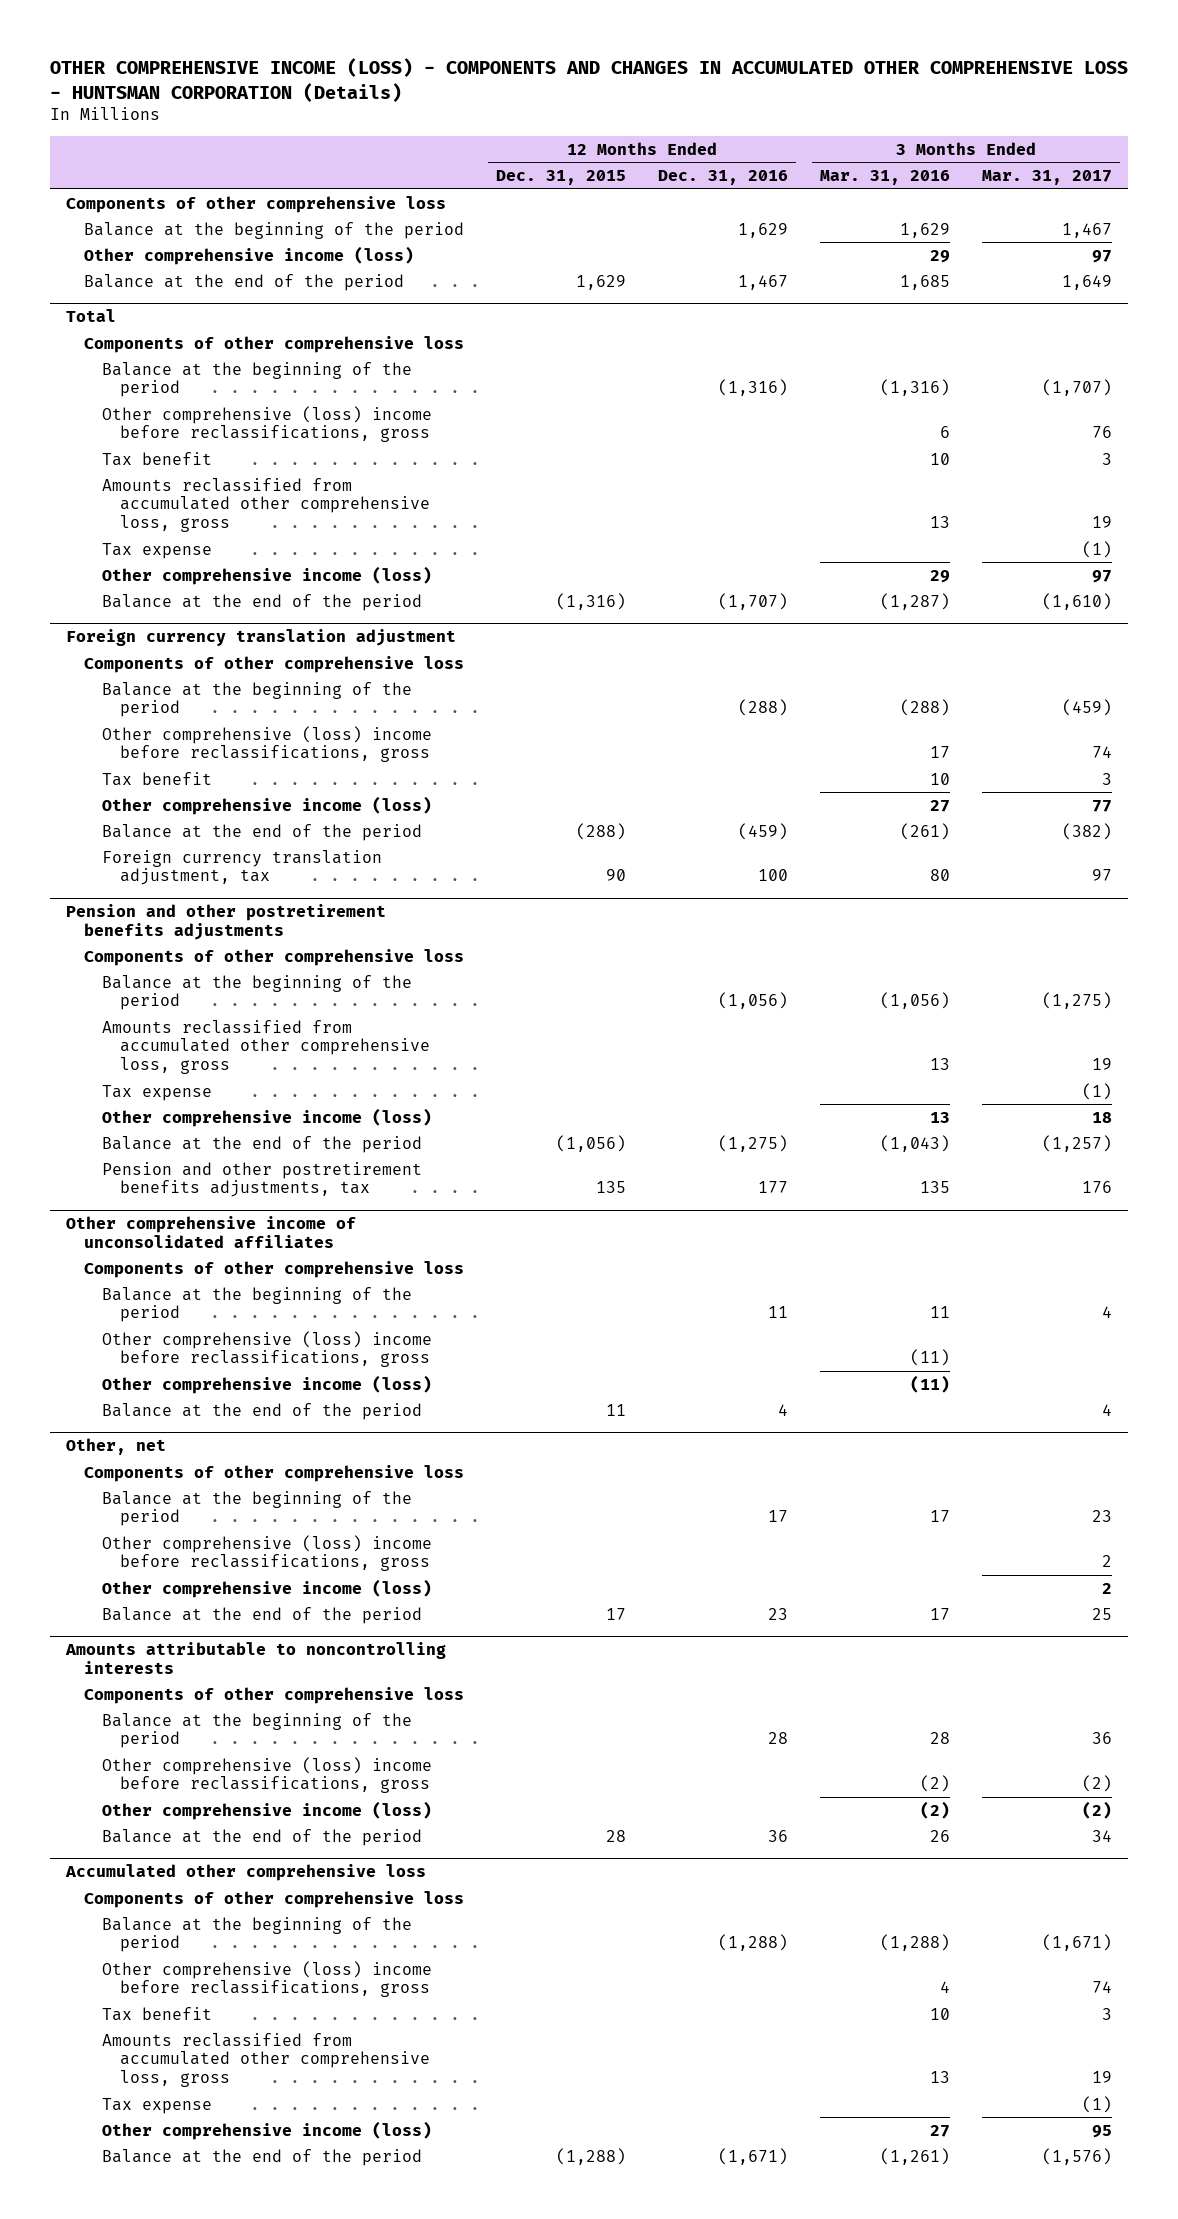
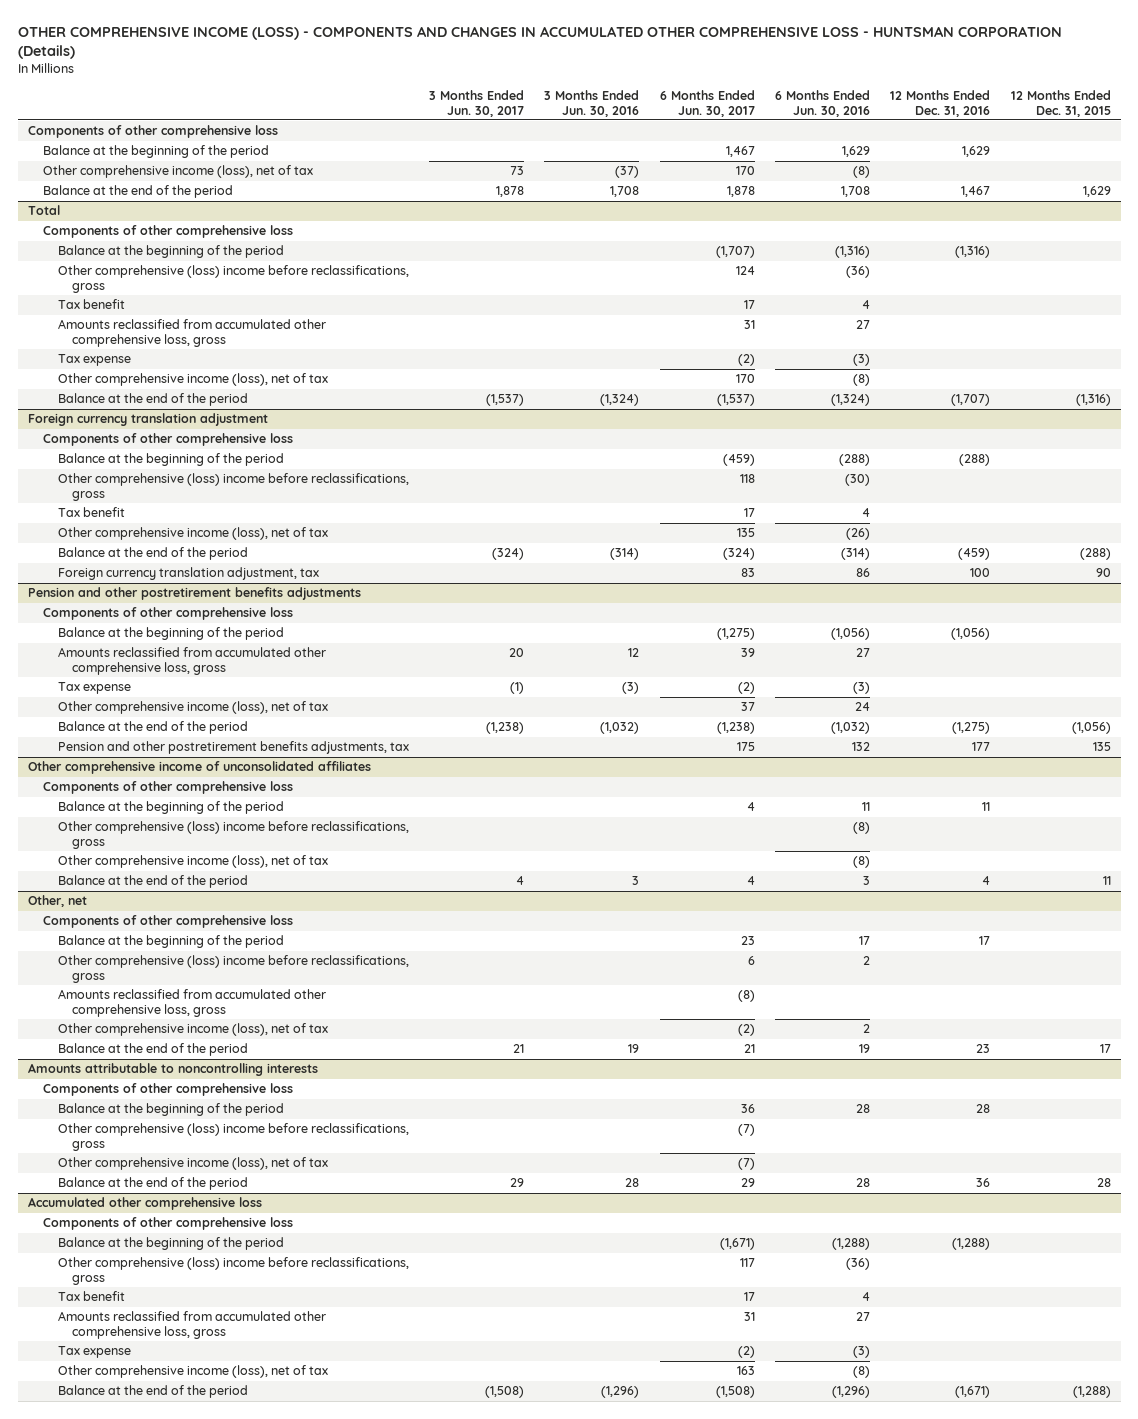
- | 12 Months Ended Dec. 31, 2015 | 12 Months Ended Dec. 31, 2016 | 3 Months Ended Mar. 31, 2016 | 3 Months Ended Mar. 31, 2017
+ | 3 Months Ended Jun. 30, 2017 | 3 Months Ended Jun. 30, 2016 | 6 Months Ended Jun. 30, 2017 | 6 Months Ended Jun. 30, 2016 | 12 Months Ended Dec. 31, 2016 | 12 Months Ended Dec. 31, 2015
- Other comprehensive income (loss) | | | 29 | 97
+ Other comprehensive income (loss), net of tax | 73 | (37) | 170 | (8) | |
@ Total
- Other comprehensive income (loss) | | | 29 | 97
+ Other comprehensive income (loss), net of tax | | | 170 | (8) | |
@ Foreign currency translation adjustment
- Other comprehensive income (loss) | | | 27 | 77
+ Other comprehensive income (loss), net of tax | | | 135 | (26) | |
@ Pension and other postretirement benefits adjustments
- Other comprehensive income (loss) | | | 13 | 18
+ Other comprehensive income (loss), net of tax | | | 37 | 24 | |
@ Other comprehensive income of unconsolidated affiliates
- Other comprehensive income (loss) | | | (11) |
+ Other comprehensive income (loss), net of tax | | | | (8) | |
@ Other, net
- Other comprehensive income (loss) | | | | 2
+ Amounts reclassified from accumulated other comprehensive loss, gross | | | (8) | | |
+ Other comprehensive income (loss), net of tax | | | (2) | 2 | |
@ Amounts attributable to noncontrolling interests
- Other comprehensive income (loss) | | | (2) | (2)
+ Other comprehensive income (loss), net of tax | | | (7) | | |
@ Accumulated other comprehensive loss
- Other comprehensive income (loss) | | | 27 | 95
+ Other comprehensive income (loss), net of tax | | | 163 | (8) | |

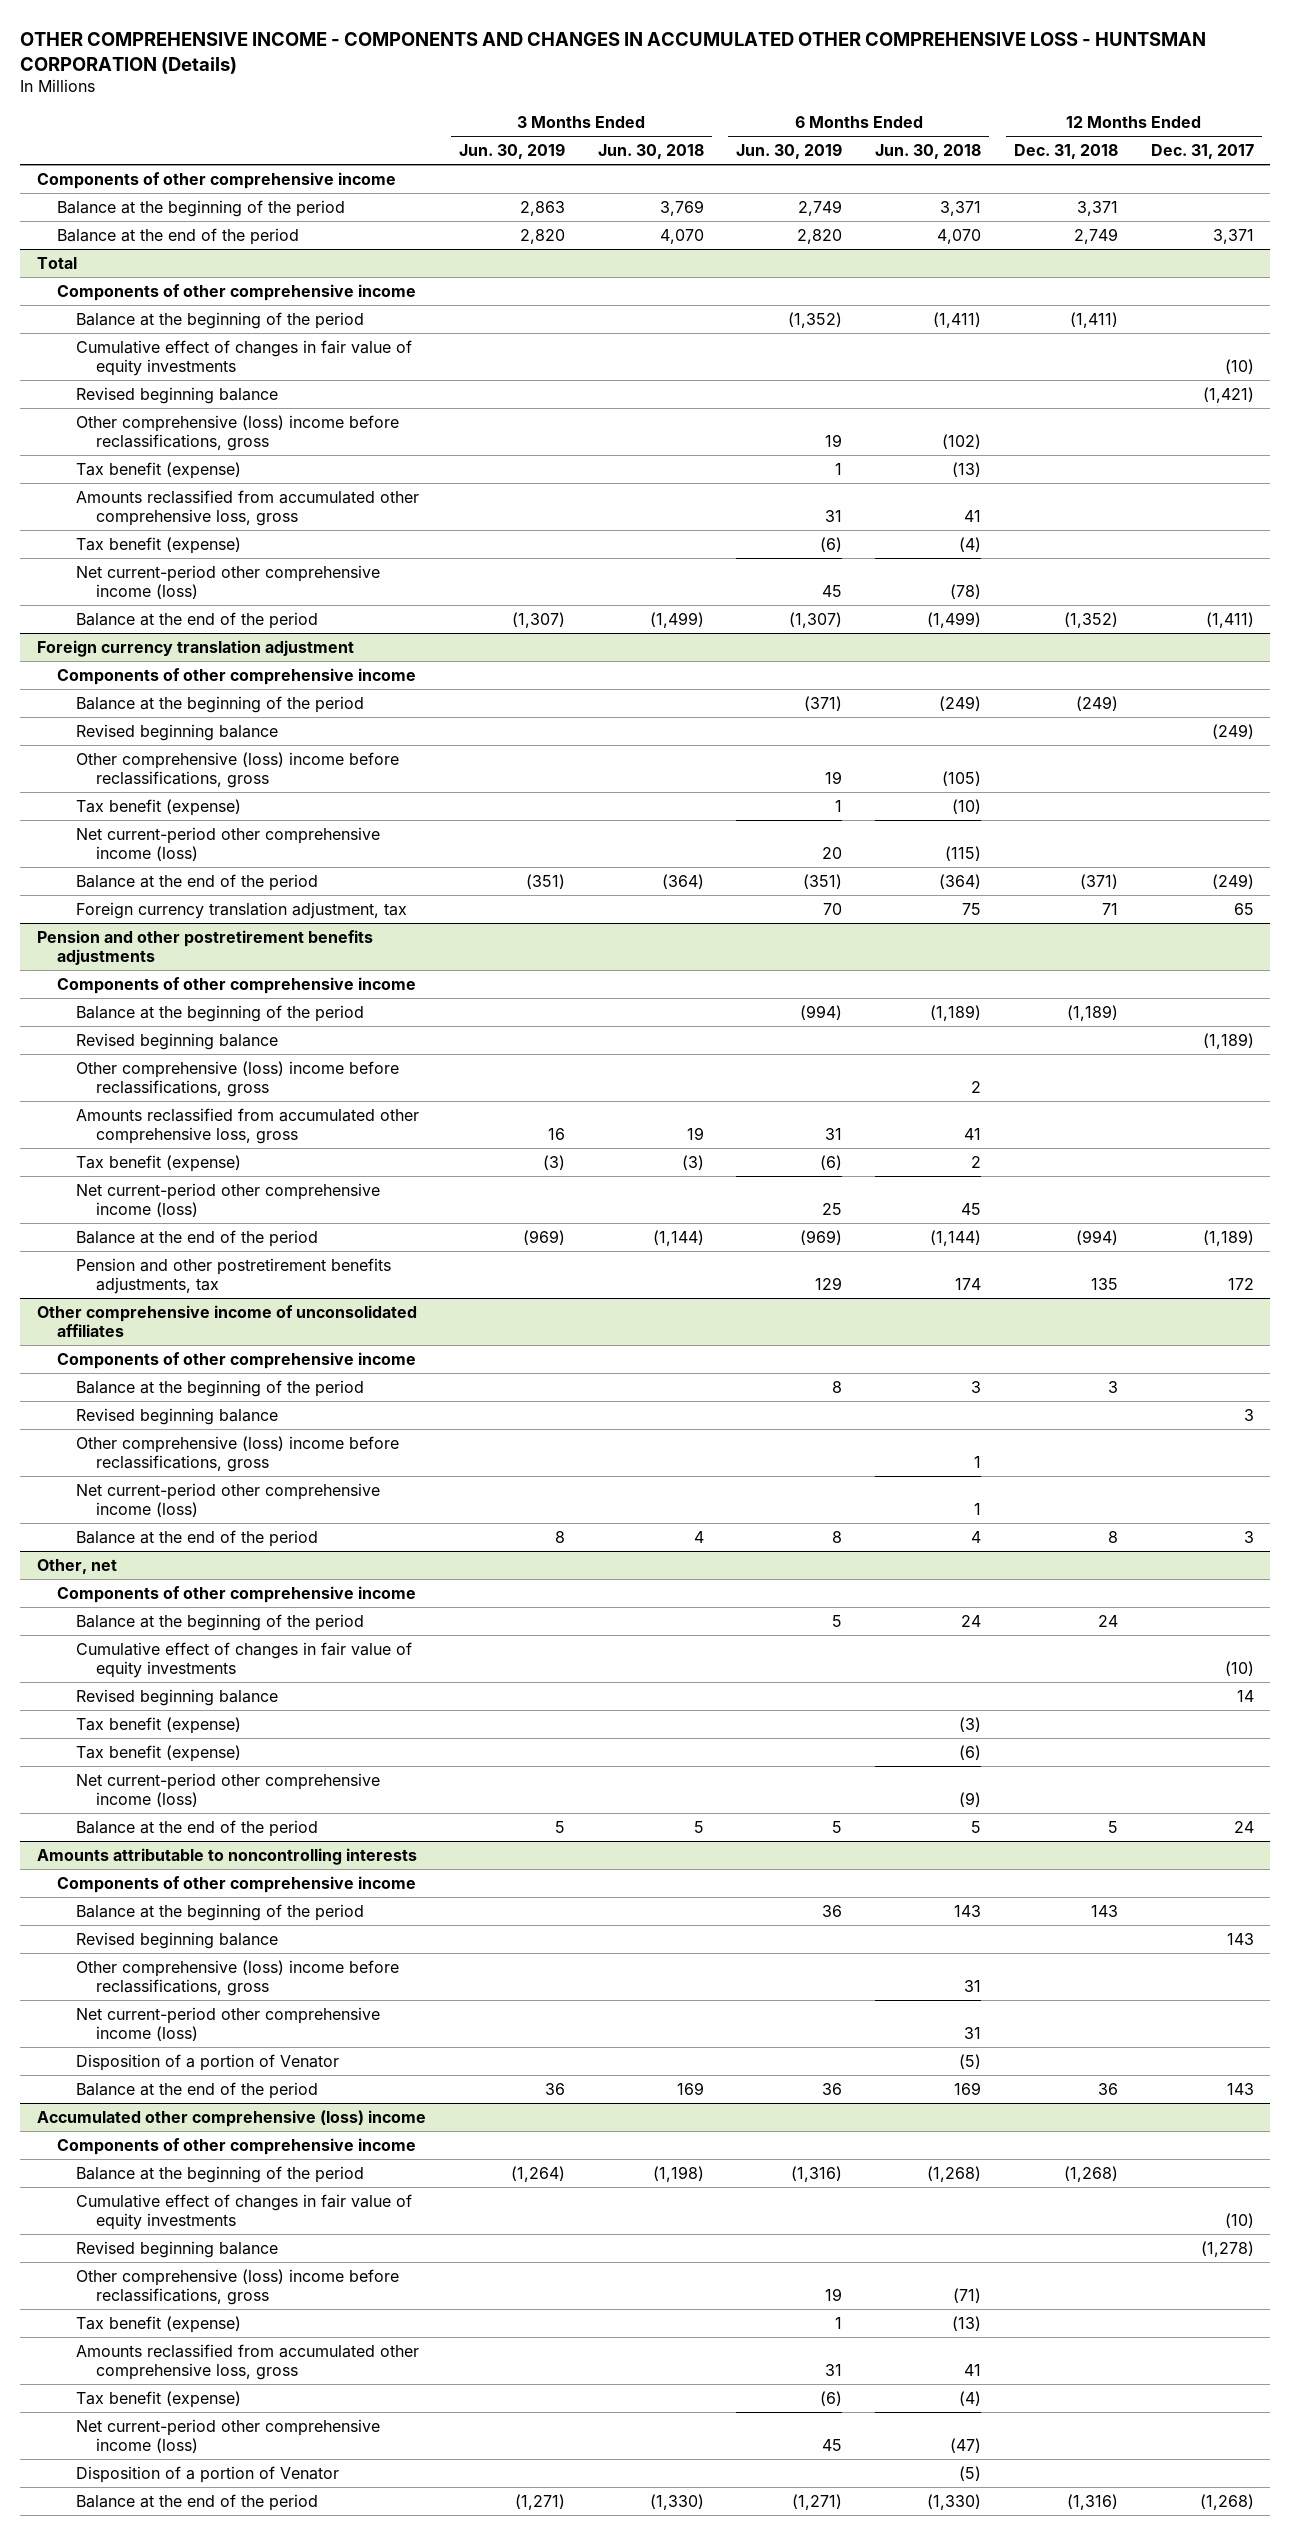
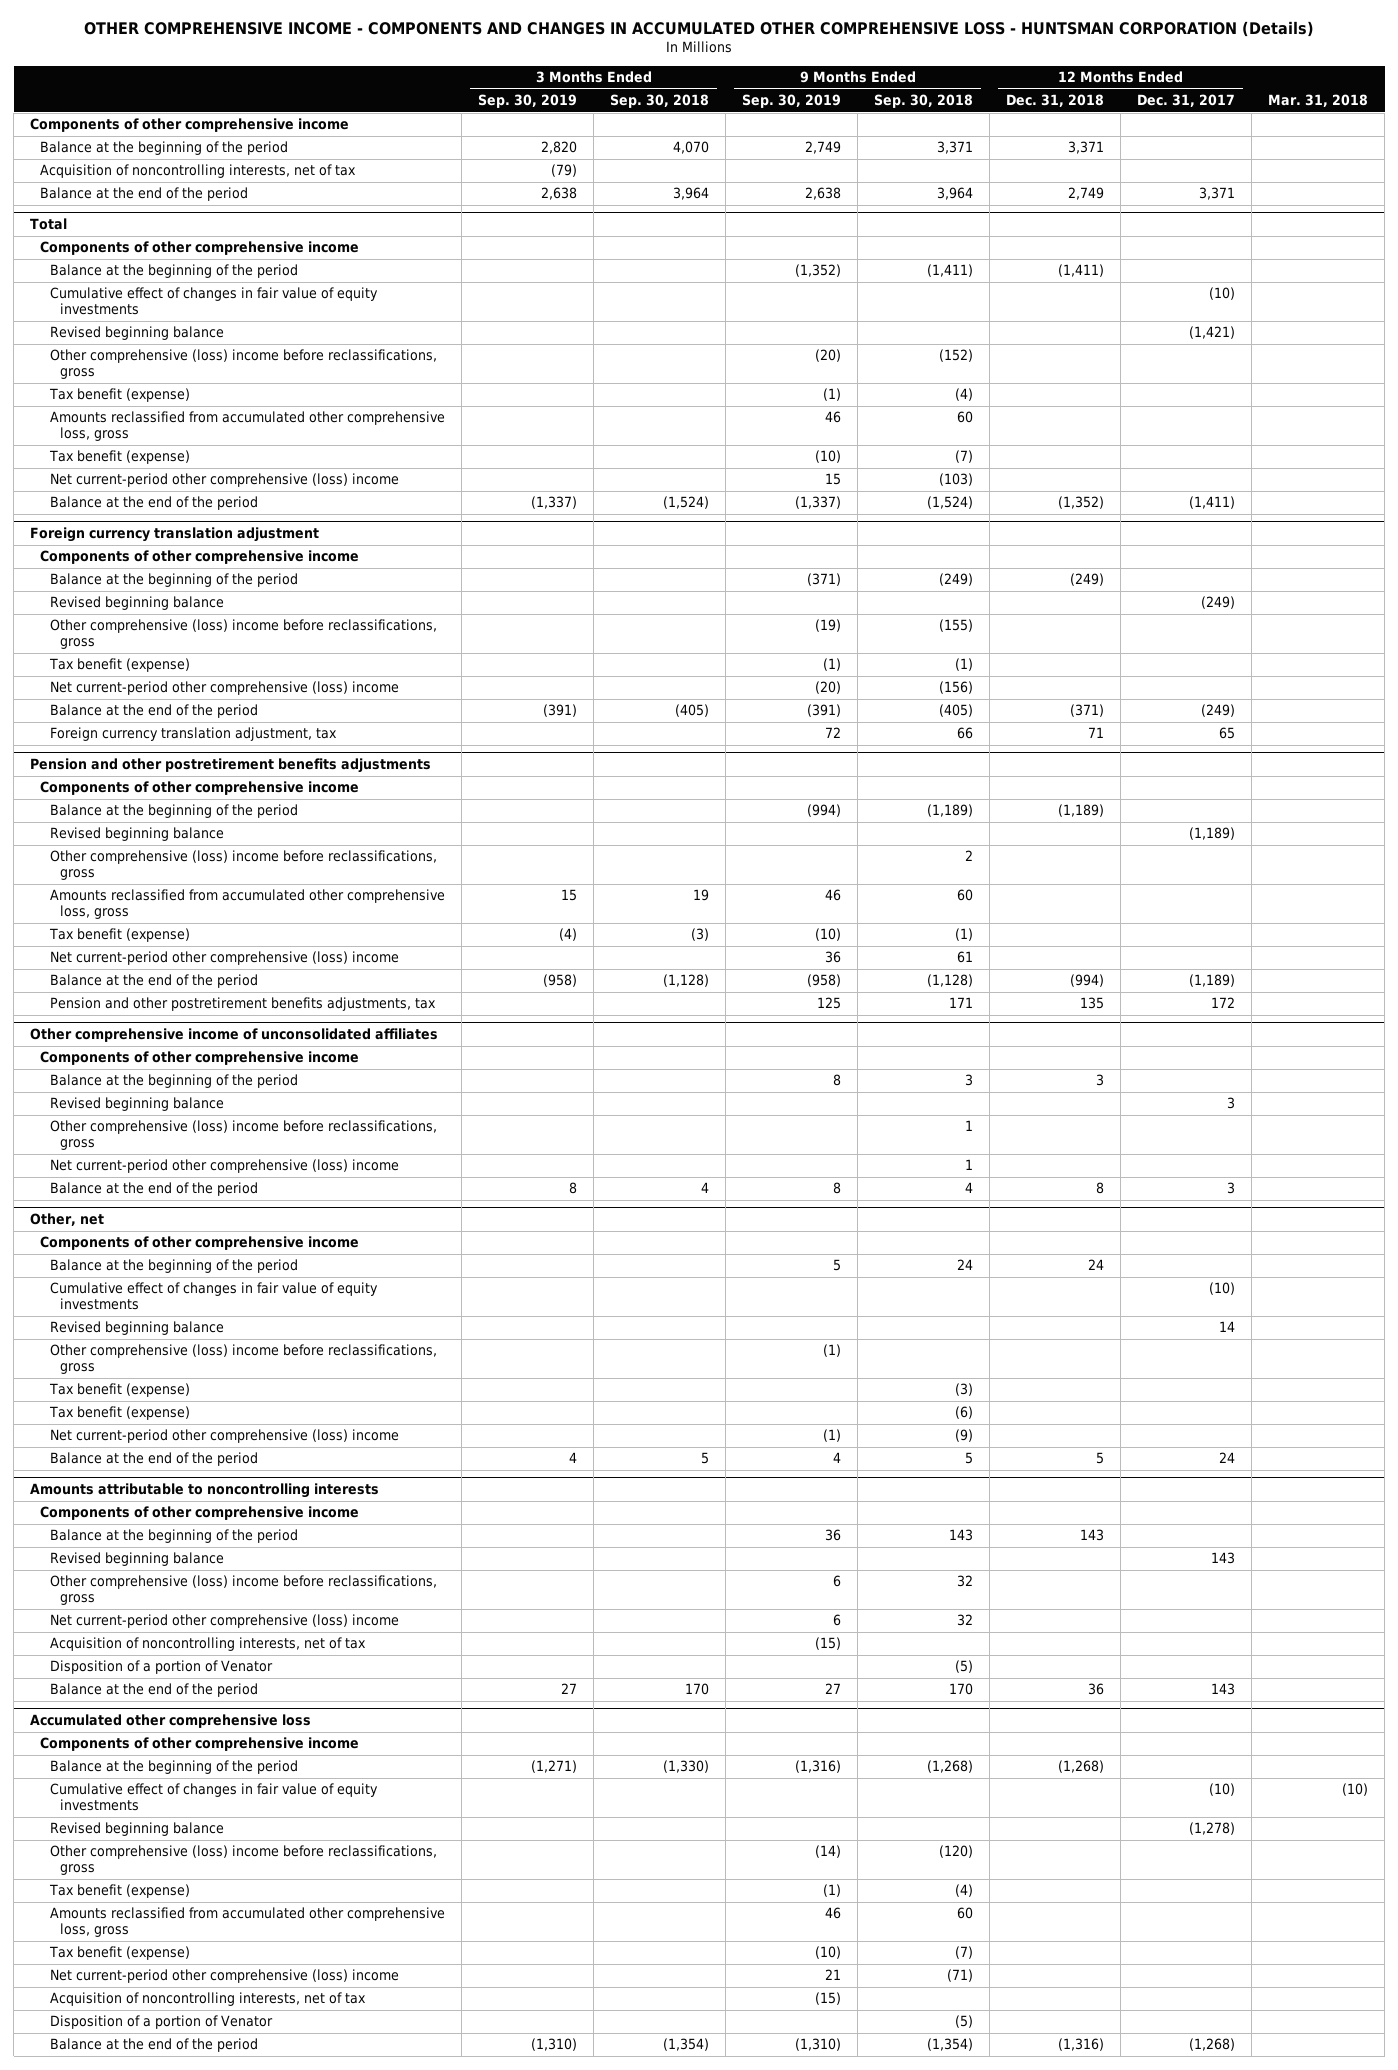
- | 3 Months Ended Jun. 30, 2019 | 3 Months Ended Jun. 30, 2018 | 6 Months Ended Jun. 30, 2019 | 6 Months Ended Jun. 30, 2018 | 12 Months Ended Dec. 31, 2018 | 12 Months Ended Dec. 31, 2017
+ | 3 Months Ended Sep. 30, 2019 | 3 Months Ended Sep. 30, 2018 | 9 Months Ended Sep. 30, 2019 | 9 Months Ended Sep. 30, 2018 | 12 Months Ended Dec. 31, 2018 | 12 Months Ended Dec. 31, 2017 | Mar. 31, 2018
+ Acquisition of noncontrolling interests, net of tax | (79) | | | | | |
@ Total
- Net current-period other comprehensive income (loss) | | | 45 | (78) | |
+ Net current-period other comprehensive (loss) income | | | 15 | (103) | | |
@ Foreign currency translation adjustment
- Net current-period other comprehensive income (loss) | | | 20 | (115) | |
+ Net current-period other comprehensive (loss) income | | | (20) | (156) | | |
@ Pension and other postretirement benefits adjustments
- Net current-period other comprehensive income (loss) | | | 25 | 45 | |
+ Net current-period other comprehensive (loss) income | | | 36 | 61 | | |
@ Other comprehensive income of unconsolidated affiliates
- Net current-period other comprehensive income (loss) | | | | 1 | |
+ Net current-period other comprehensive (loss) income | | | | 1 | | |
@ Other, net
+ Other comprehensive (loss) income before reclassifications, gross | | | (1) | | | |
- Net current-period other comprehensive income (loss) | | | | (9) | |
+ Net current-period other comprehensive (loss) income | | | (1) | (9) | | |
@ Amounts attributable to noncontrolling interests
- Net current-period other comprehensive income (loss) | | | | 31 | |
+ Net current-period other comprehensive (loss) income | | | 6 | 32 | | |
+ Acquisition of noncontrolling interests, net of tax | | | (15) | | | |
- Accumulated other comprehensive (loss) income
+ Accumulated other comprehensive loss
- Net current-period other comprehensive income (loss) | | | 45 | (47) | |
+ Net current-period other comprehensive (loss) income | | | 21 | (71) | | |
+ Acquisition of noncontrolling interests, net of tax | | | (15) | | | |

